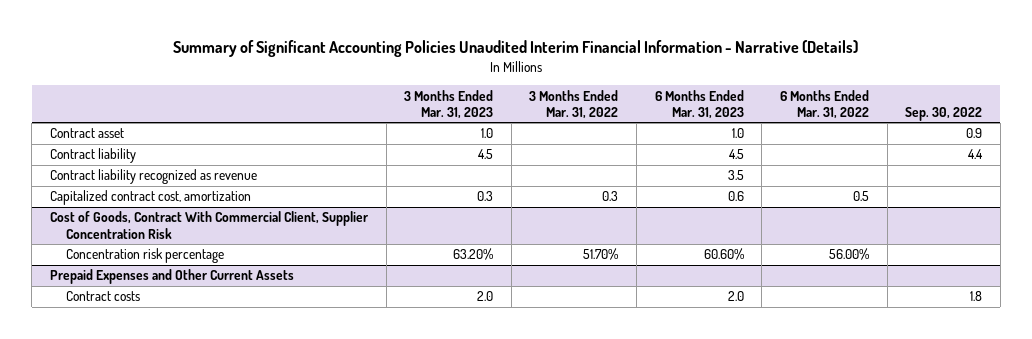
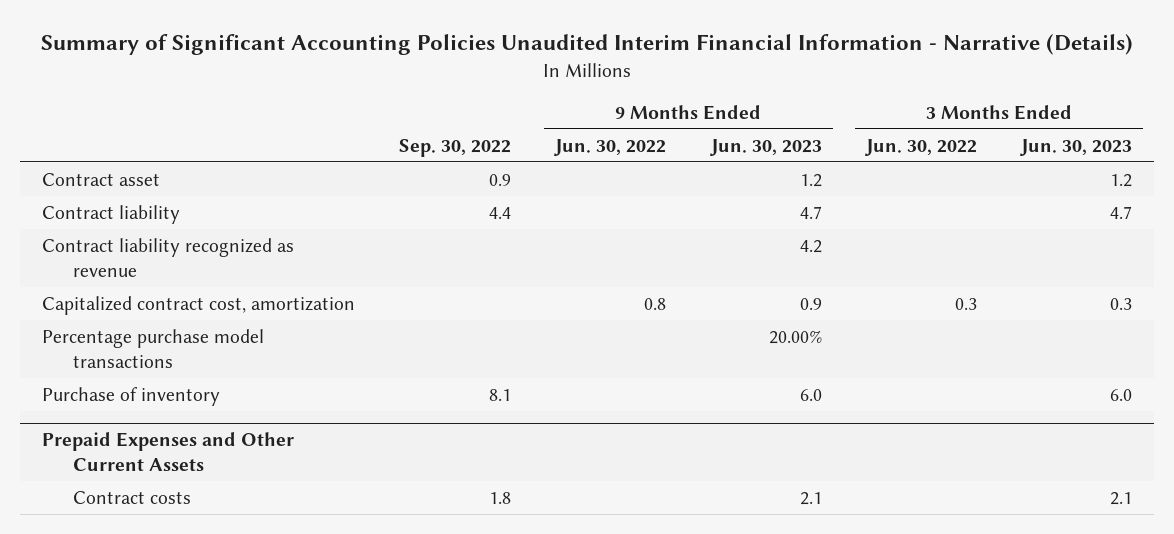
- | 3 Months Ended Mar. 31, 2023 | 3 Months Ended Mar. 31, 2022 | 6 Months Ended Mar. 31, 2023 | 6 Months Ended Mar. 31, 2022 | Sep. 30, 2022
+ | Sep. 30, 2022 | 9 Months Ended Jun. 30, 2022 | 9 Months Ended Jun. 30, 2023 | 3 Months Ended Jun. 30, 2022 | 3 Months Ended Jun. 30, 2023
- Cost of Goods, Contract With Commercial Client, Supplier Concentration Risk
- Concentration risk percentage | 63.20% | 51.70% | 60.60% | 56.00% |
+ Percentage purchase model transactions | | | 20.00% | |
+ Purchase of inventory | 8.1 | | 6.0 | | 6.0

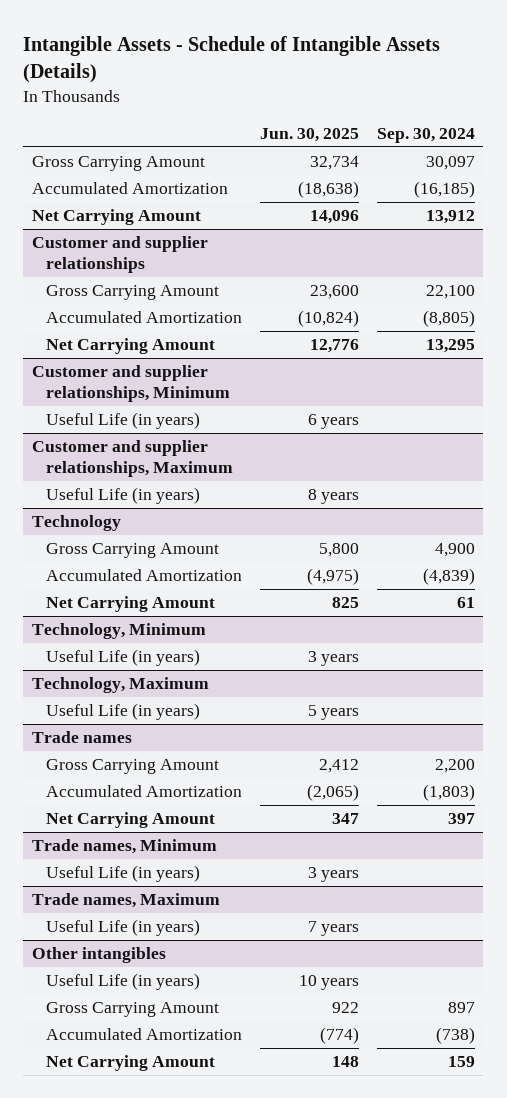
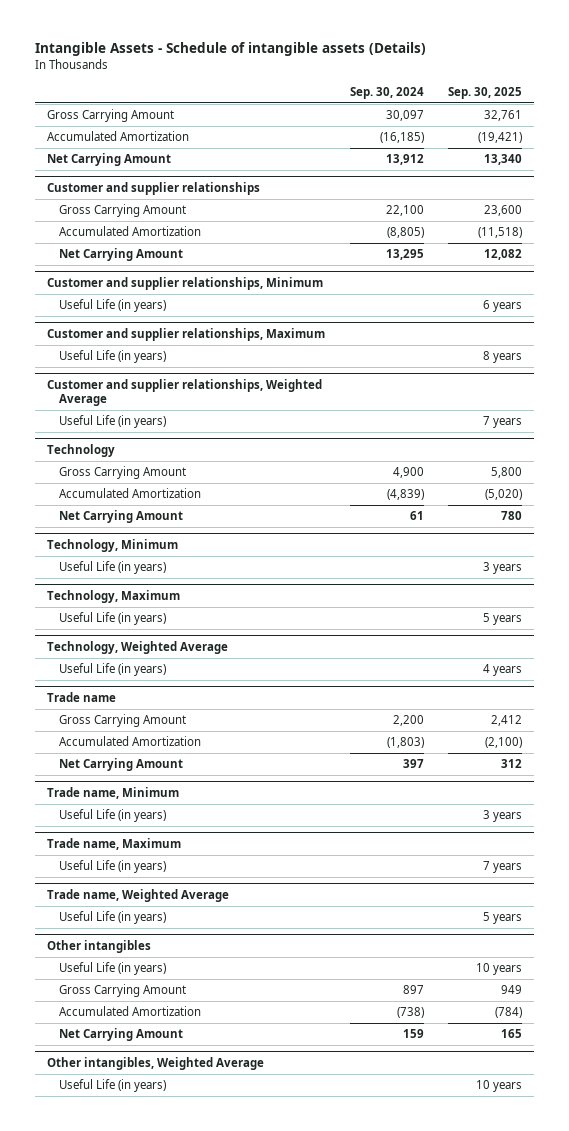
- Intangible Assets - Schedule of Intangible Assets (Details)
+ Intangible Assets - Schedule of intangible assets (Details)
- | Jun. 30, 2025 | Sep. 30, 2024
+ | Sep. 30, 2024 | Sep. 30, 2025
+ Customer and supplier relationships, Weighted Average
+ Useful Life (in years) | | 7 years
- Trade names
+ Technology, Weighted Average
+ Useful Life (in years) | | 4 years
+ Trade name
- Trade names, Minimum
+ Trade name, Minimum
- Trade names, Maximum
+ Trade name, Maximum
+ Trade name, Weighted Average
+ Useful Life (in years) | | 5 years
+ Other intangibles, Weighted Average
+ Useful Life (in years) | | 10 years

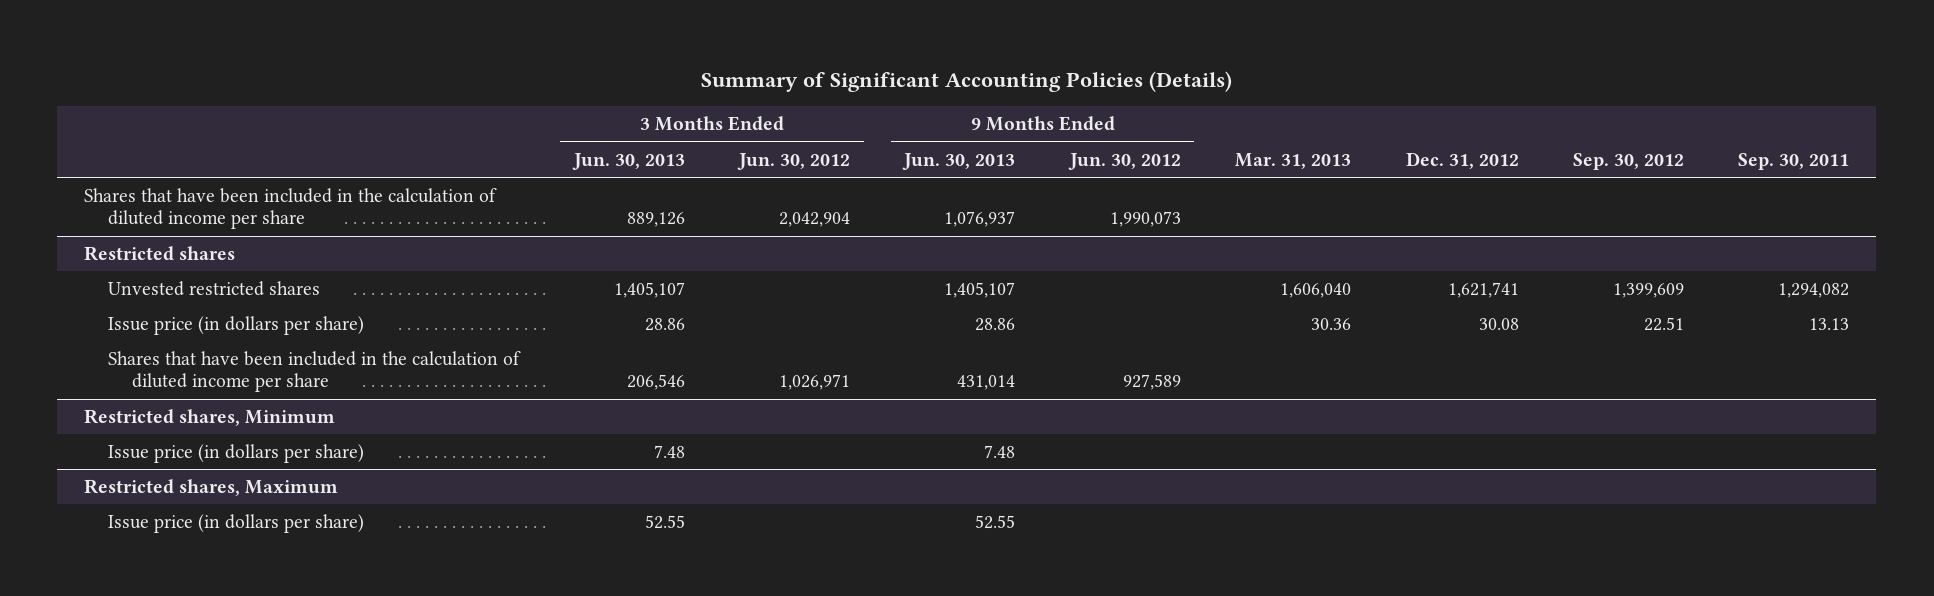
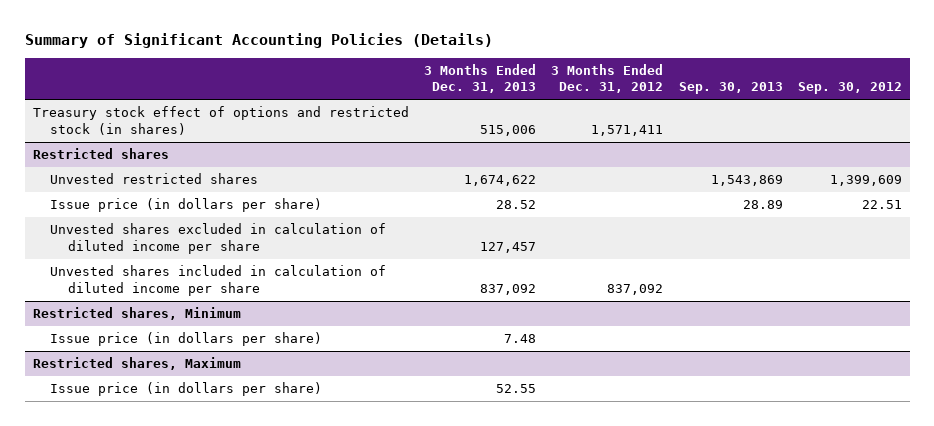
- | 3 Months Ended Jun. 30, 2013 | 3 Months Ended Jun. 30, 2012 | 9 Months Ended Jun. 30, 2013 | 9 Months Ended Jun. 30, 2012 | Mar. 31, 2013 | Dec. 31, 2012 | Sep. 30, 2012 | Sep. 30, 2011
+ | 3 Months Ended Dec. 31, 2013 | 3 Months Ended Dec. 31, 2012 | Sep. 30, 2013 | Sep. 30, 2012
- Shares that have been included in the calculation of diluted income per share | 889,126 | 2,042,904 | 1,076,937 | 1,990,073 | | | |
+ Treasury stock effect of options and restricted stock (in shares) | 515,006 | 1,571,411 | |
@ Restricted shares
- Shares that have been included in the calculation of diluted income per share | 206,546 | 1,026,971 | 431,014 | 927,589 | | | |
+ Unvested shares excluded in calculation of diluted income per share | 127,457 | | |
+ Unvested shares included in calculation of diluted income per share | 837,092 | 837,092 | |

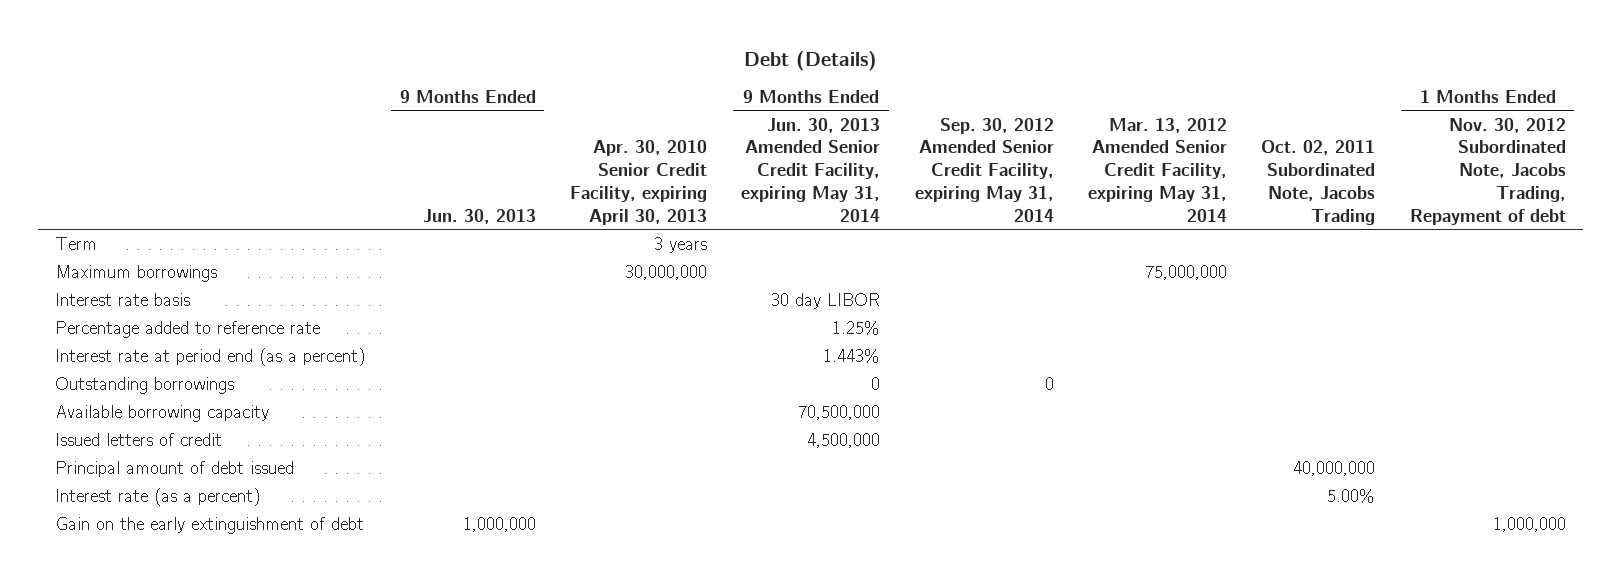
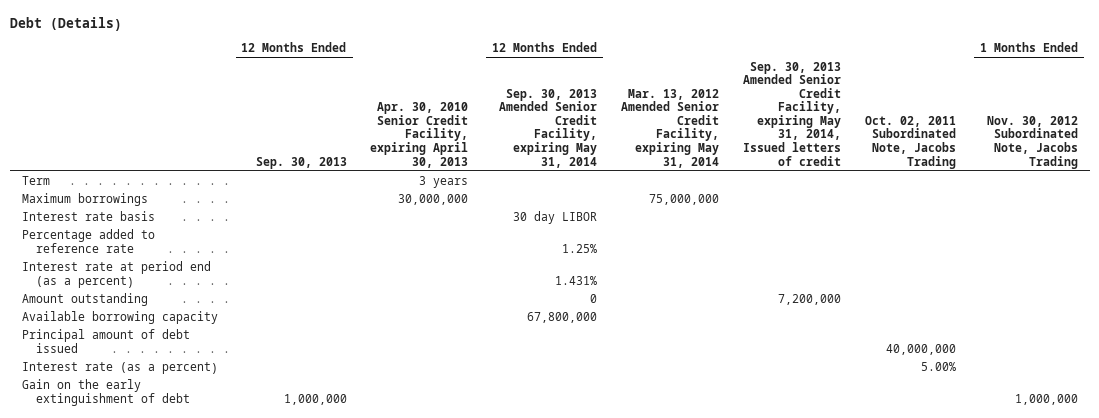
- | 9 Months Ended Jun. 30, 2013 | Apr. 30, 2010 Senior Credit Facility, expiring April 30, 2013 | 9 Months Ended Jun. 30, 2013 Amended Senior Credit Facility, expiring May 31, 2014 | Sep. 30, 2012 Amended Senior Credit Facility, expiring May 31, 2014 | Mar. 13, 2012 Amended Senior Credit Facility, expiring May 31, 2014 | Oct. 02, 2011 Subordinated Note, Jacobs Trading | 1 Months Ended Nov. 30, 2012 Subordinated Note, Jacobs Trading, Repayment of debt
+ | 12 Months Ended Sep. 30, 2013 | Apr. 30, 2010 Senior Credit Facility, expiring April 30, 2013 | 12 Months Ended Sep. 30, 2013 Amended Senior Credit Facility, expiring May 31, 2014 | Mar. 13, 2012 Amended Senior Credit Facility, expiring May 31, 2014 | Sep. 30, 2013 Amended Senior Credit Facility, expiring May 31, 2014, Issued letters of credit | Oct. 02, 2011 Subordinated Note, Jacobs Trading | 1 Months Ended Nov. 30, 2012 Subordinated Note, Jacobs Trading
- Outstanding borrowings | | | 0 | 0 | | |
+ Amount outstanding | | | 0 | | 7,200,000 | |
- Issued letters of credit | | | 4,500,000 | | | |

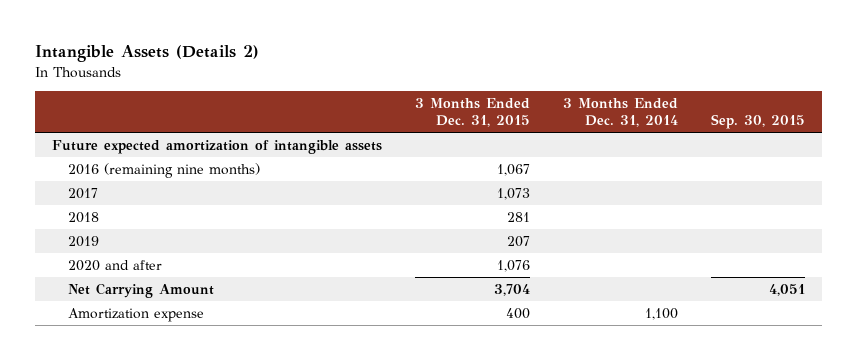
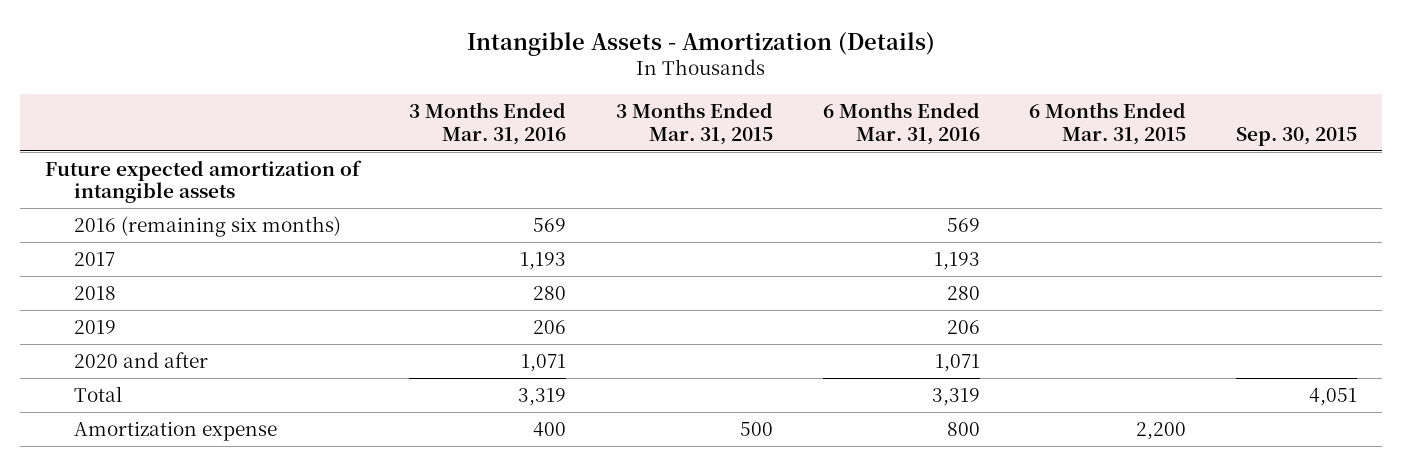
- Intangible Assets (Details 2)
+ Intangible Assets - Amortization (Details)
- | 3 Months Ended Dec. 31, 2015 | 3 Months Ended Dec. 31, 2014 | Sep. 30, 2015
+ | 3 Months Ended Mar. 31, 2016 | 3 Months Ended Mar. 31, 2015 | 6 Months Ended Mar. 31, 2016 | 6 Months Ended Mar. 31, 2015 | Sep. 30, 2015
- 2016 (remaining nine months) | 1,067 | |
+ 2016 (remaining six months) | 569 | | 569 | |
- Net Carrying Amount | 3,704 | | 4,051
+ Total | 3,319 | | 3,319 | | 4,051

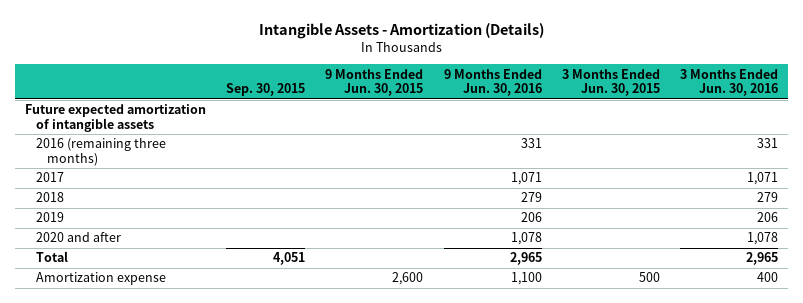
- | 3 Months Ended Mar. 31, 2016 | 3 Months Ended Mar. 31, 2015 | 6 Months Ended Mar. 31, 2016 | 6 Months Ended Mar. 31, 2015 | Sep. 30, 2015
+ | Sep. 30, 2015 | 9 Months Ended Jun. 30, 2015 | 9 Months Ended Jun. 30, 2016 | 3 Months Ended Jun. 30, 2015 | 3 Months Ended Jun. 30, 2016
- 2016 (remaining six months) | 569 | | 569 | |
+ 2016 (remaining three months) | | | 331 | | 331

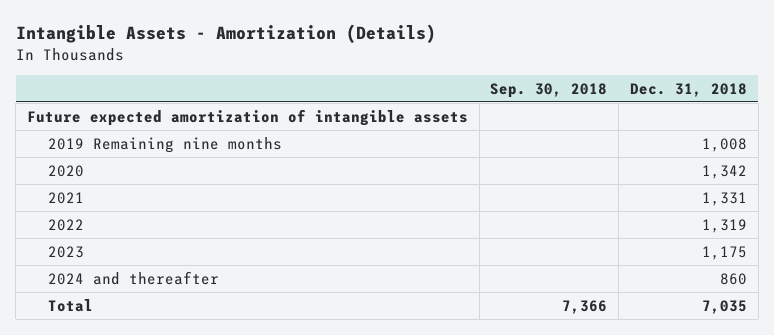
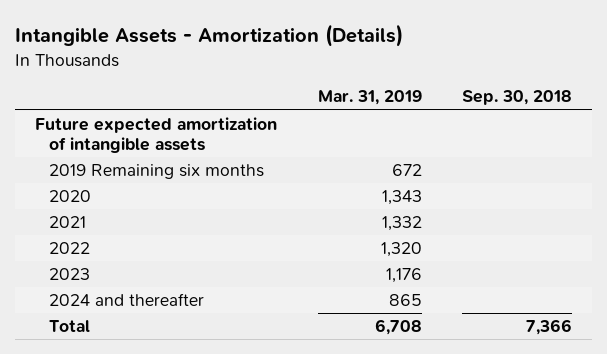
- | Sep. 30, 2018 | Dec. 31, 2018
+ | Mar. 31, 2019 | Sep. 30, 2018
- 2019 Remaining nine months | | 1,008
+ 2019 Remaining six months | 672 |

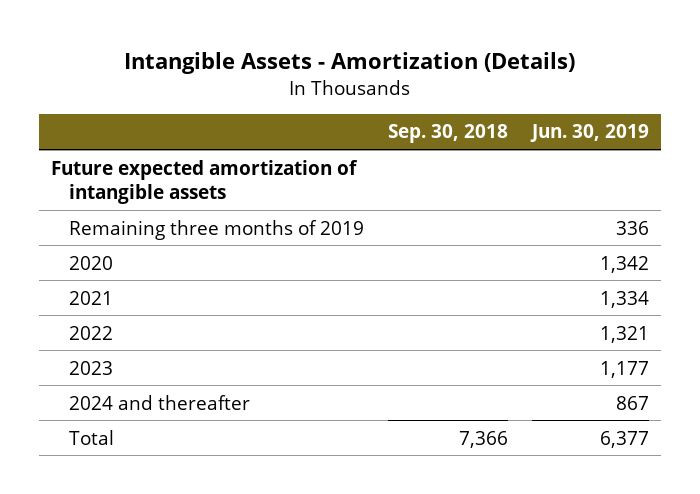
- | Mar. 31, 2019 | Sep. 30, 2018
+ | Sep. 30, 2018 | Jun. 30, 2019
- 2019 Remaining six months | 672 |
+ Remaining three months of 2019 | | 336

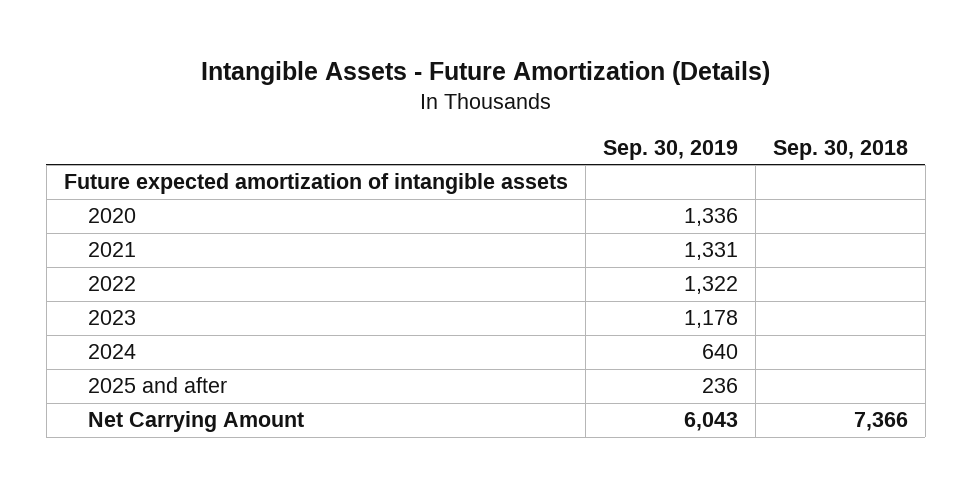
- Intangible Assets - Amortization (Details)
+ Intangible Assets - Future Amortization (Details)
- | Sep. 30, 2018 | Jun. 30, 2019
+ | Sep. 30, 2019 | Sep. 30, 2018
- Remaining three months of 2019 | | 336
- 2024 and thereafter | | 867
- Total | 7,366 | 6,377
+ 2024 | 640 |
+ 2025 and after | 236 |
+ Net Carrying Amount | 6,043 | 7,366

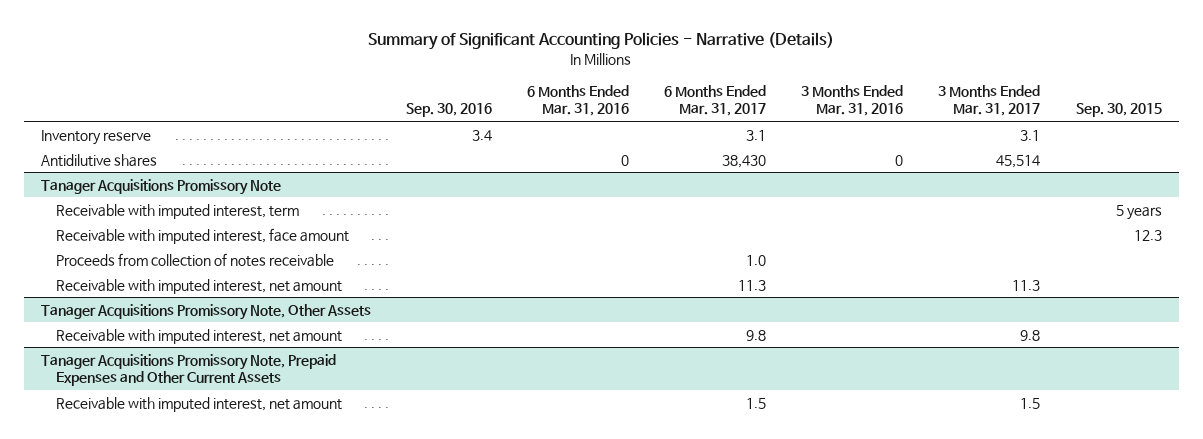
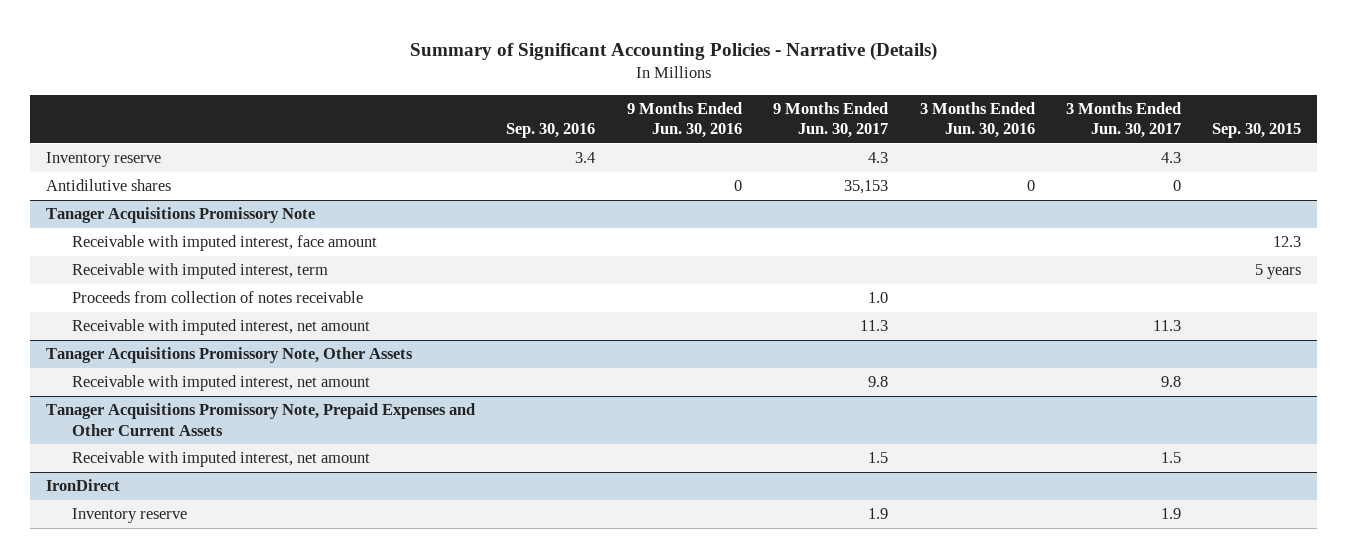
- | Sep. 30, 2016 | 6 Months Ended Mar. 31, 2016 | 6 Months Ended Mar. 31, 2017 | 3 Months Ended Mar. 31, 2016 | 3 Months Ended Mar. 31, 2017 | Sep. 30, 2015
+ | Sep. 30, 2016 | 9 Months Ended Jun. 30, 2016 | 9 Months Ended Jun. 30, 2017 | 3 Months Ended Jun. 30, 2016 | 3 Months Ended Jun. 30, 2017 | Sep. 30, 2015
@ Tanager Acquisitions Promissory Note
moved down: Receivable with imputed interest, term | | | | | | 5 years
+ IronDirect
+ Inventory reserve | | | 1.9 | | 1.9 |

